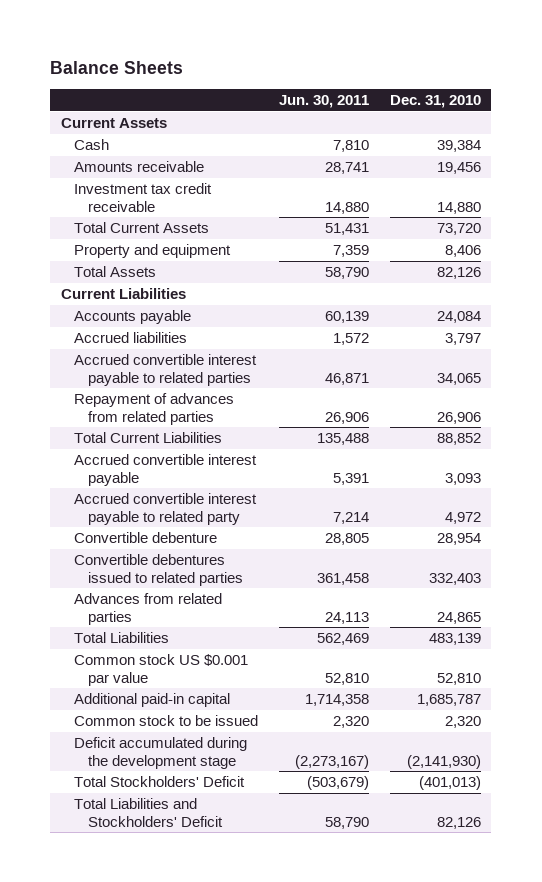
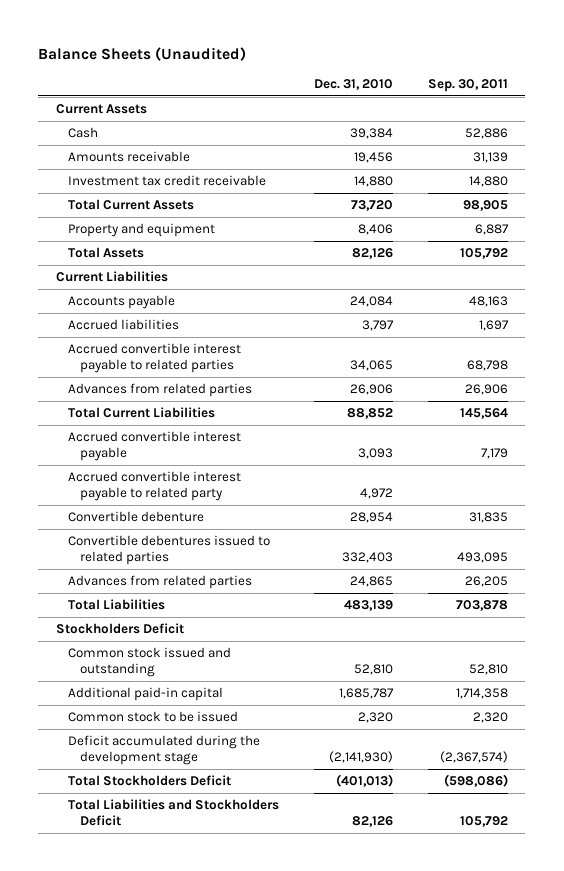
- Balance Sheets
+ Balance Sheets (Unaudited)
- | Jun. 30, 2011 | Dec. 31, 2010
+ | Dec. 31, 2010 | Sep. 30, 2011
- Repayment of advances from related parties | 26,906 | 26,906
+ Advances from related parties | 26,906 | 26,906
- Common stock US $0.001 par value | 52,810 | 52,810
+ Stockholders Deficit
+ Common stock issued and outstanding | 52,810 | 52,810
- Total Stockholders' Deficit | (503,679) | (401,013)
- Total Liabilities and Stockholders' Deficit | 58,790 | 82,126
+ Total Stockholders Deficit | (401,013) | (598,086)
+ Total Liabilities and Stockholders Deficit | 82,126 | 105,792

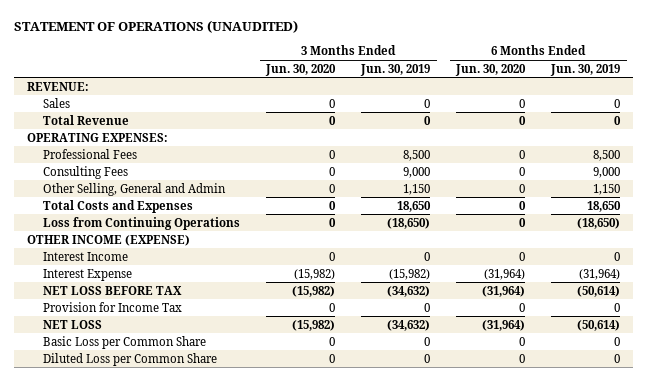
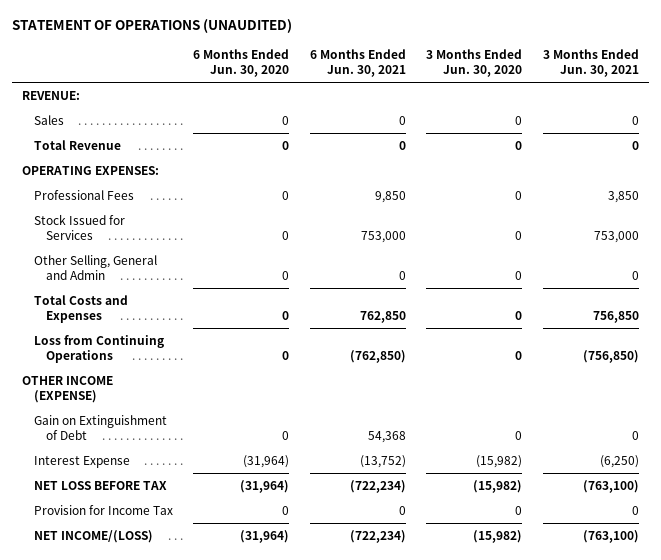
- | 3 Months Ended Jun. 30, 2020 | 3 Months Ended Jun. 30, 2019 | 6 Months Ended Jun. 30, 2020 | 6 Months Ended Jun. 30, 2019
+ | 6 Months Ended Jun. 30, 2020 | 6 Months Ended Jun. 30, 2021 | 3 Months Ended Jun. 30, 2020 | 3 Months Ended Jun. 30, 2021
- Consulting Fees | 0 | 9,000 | 0 | 9,000
+ Stock Issued for Services | 0 | 753,000 | 0 | 753,000
- Interest Income | 0 | 0 | 0 | 0
+ Gain on Extinguishment of Debt | 0 | 54,368 | 0 | 0
- NET LOSS | (15,982) | (34,632) | (31,964) | (50,614)
- Basic Loss per Common Share | 0 | 0 | 0 | 0
- Diluted Loss per Common Share | 0 | 0 | 0 | 0
+ NET INCOME/(LOSS) | (31,964) | (722,234) | (15,982) | (763,100)

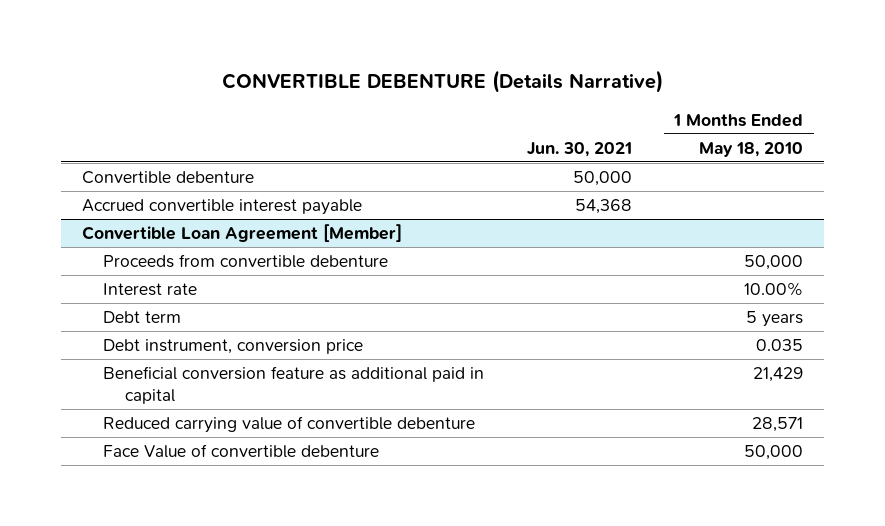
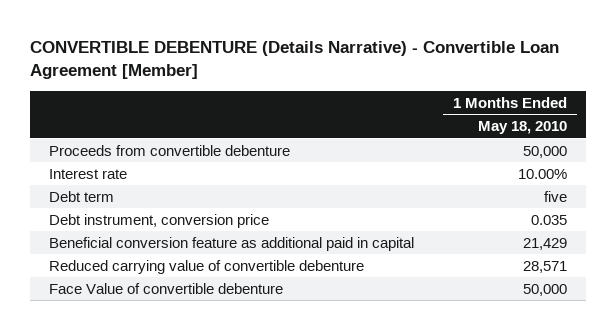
- CONVERTIBLE DEBENTURE (Details Narrative)
+ CONVERTIBLE DEBENTURE (Details Narrative) - Convertible Loan Agreement [Member]
- | Jun. 30, 2021 | 1 Months Ended May 18, 2010
+ | 1 Months Ended May 18, 2010
- Convertible debenture | 50,000 |
- Accrued convertible interest payable | 54,368 |
- Convertible Loan Agreement [Member]
- Debt term | | 5 years
+ Debt term | five

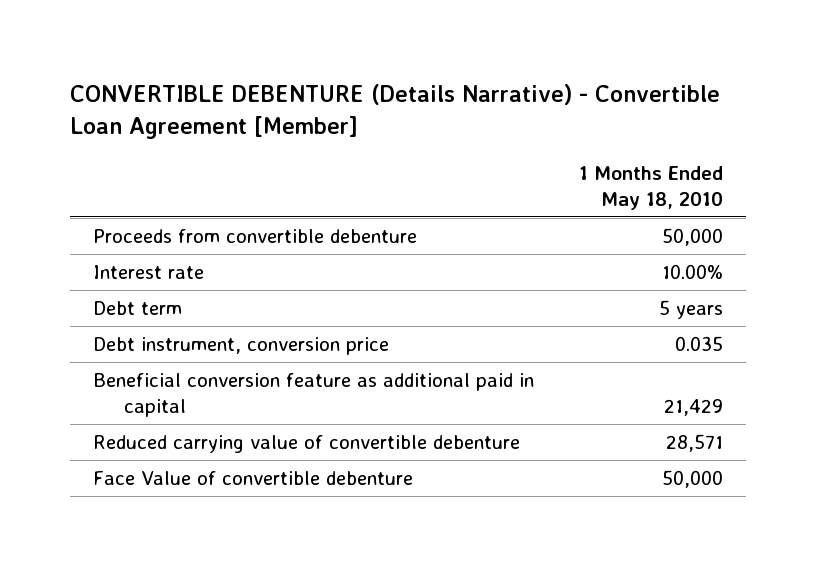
- Debt term | five
+ Debt term | 5 years

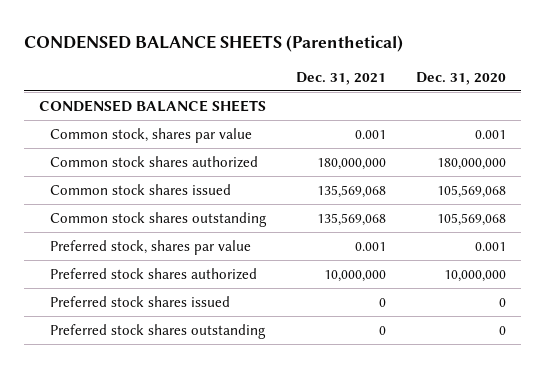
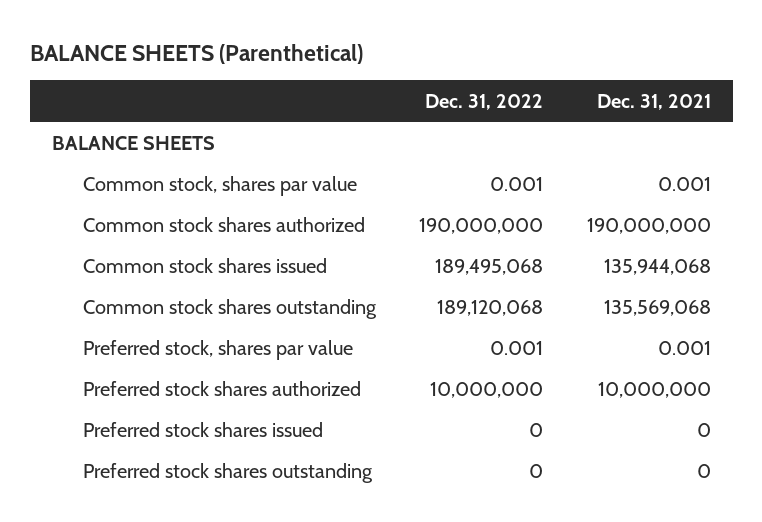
- CONDENSED BALANCE SHEETS (Parenthetical)
+ BALANCE SHEETS (Parenthetical)
- | Dec. 31, 2021 | Dec. 31, 2020
+ | Dec. 31, 2022 | Dec. 31, 2021
- CONDENSED BALANCE SHEETS
+ BALANCE SHEETS
- Common stock shares authorized | 180,000,000 | 180,000,000
- Common stock shares issued | 135,569,068 | 105,569,068
+ Common stock shares authorized | 190,000,000 | 190,000,000
+ Common stock shares issued | 189,495,068 | 135,944,068

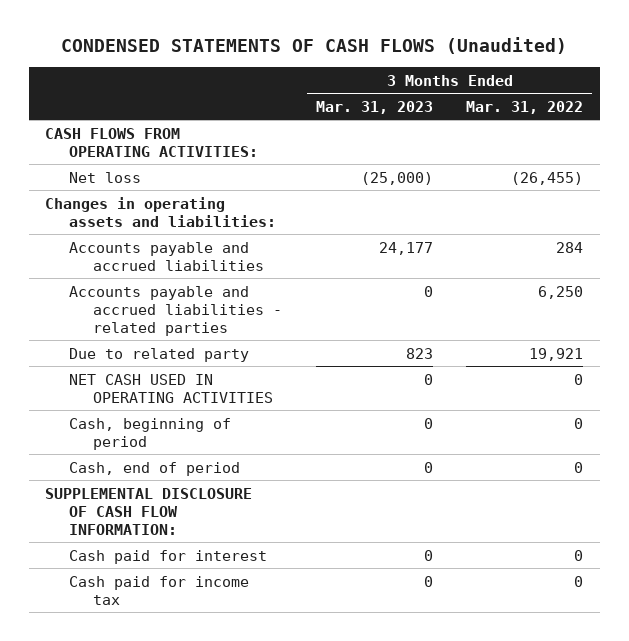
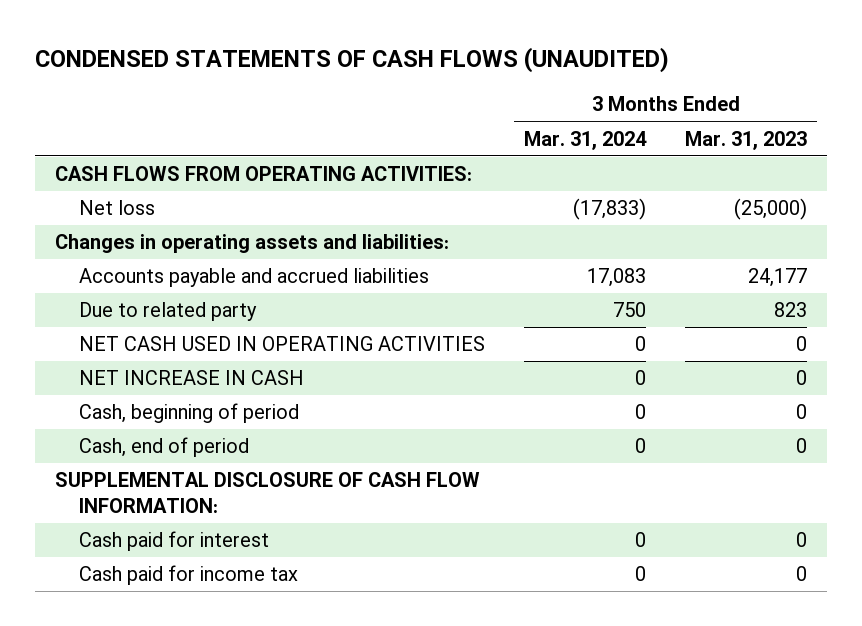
- CONDENSED STATEMENTS OF CASH FLOWS (Unaudited)
+ CONDENSED STATEMENTS OF CASH FLOWS (UNAUDITED)
- | 3 Months Ended Mar. 31, 2023 | 3 Months Ended Mar. 31, 2022
+ | 3 Months Ended Mar. 31, 2024 | 3 Months Ended Mar. 31, 2023
- Accounts payable and accrued liabilities - related parties | 0 | 6,250
+ NET INCREASE IN CASH | 0 | 0

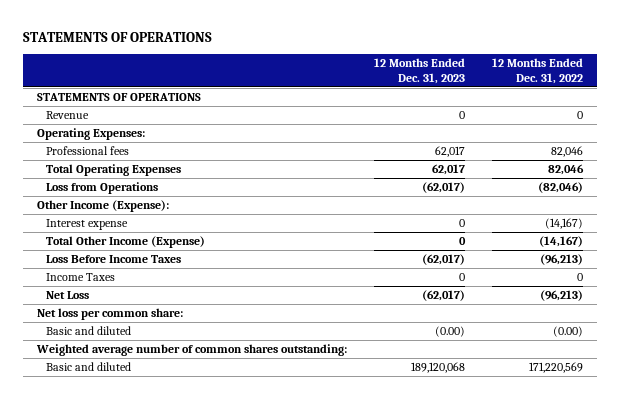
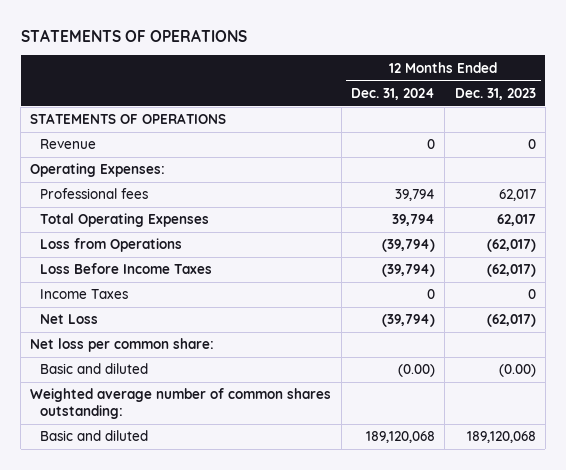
- | 12 Months Ended Dec. 31, 2023 | 12 Months Ended Dec. 31, 2022
+ | 12 Months Ended Dec. 31, 2024 | 12 Months Ended Dec. 31, 2023
- Other Income (Expense):
- Interest expense | 0 | (14,167)
- Total Other Income (Expense) | 0 | (14,167)

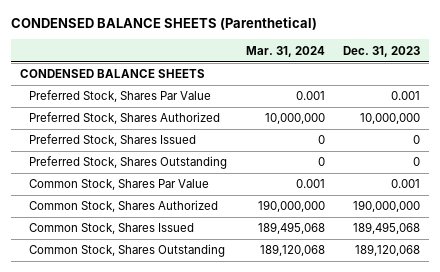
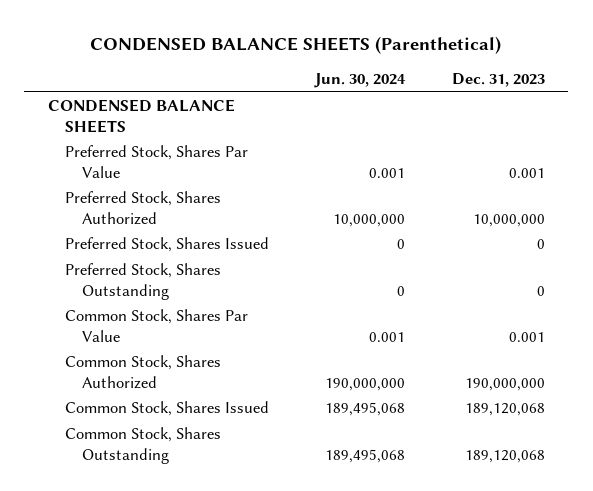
- | Mar. 31, 2024 | Dec. 31, 2023
+ | Jun. 30, 2024 | Dec. 31, 2023
- Common Stock, Shares Issued | 189,495,068 | 189,495,068
+ Common Stock, Shares Issued | 189,495,068 | 189,120,068

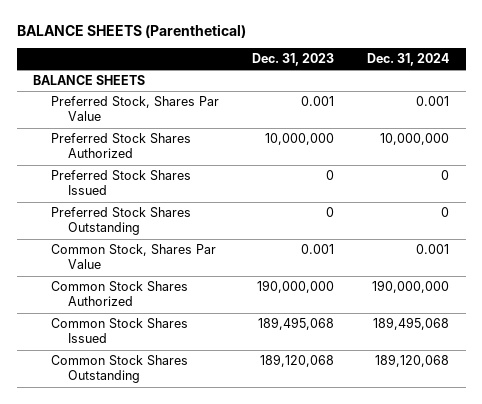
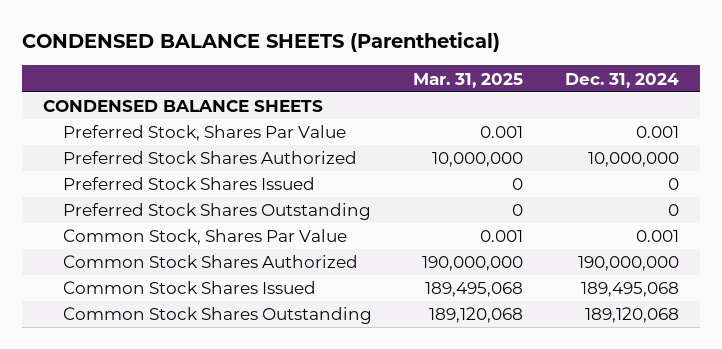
- BALANCE SHEETS (Parenthetical)
+ CONDENSED BALANCE SHEETS (Parenthetical)
- | Dec. 31, 2023 | Dec. 31, 2024
+ | Mar. 31, 2025 | Dec. 31, 2024
- BALANCE SHEETS
+ CONDENSED BALANCE SHEETS

